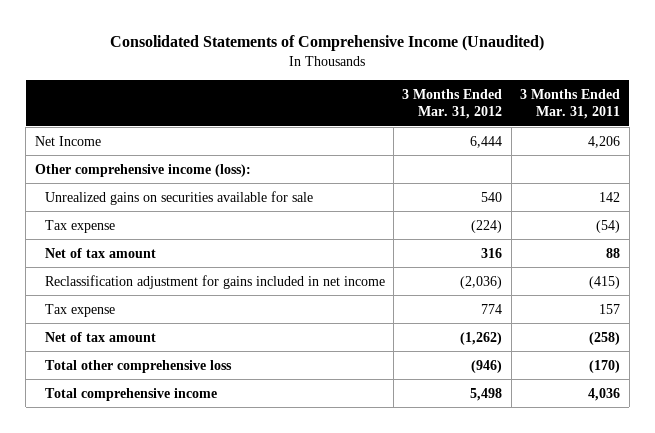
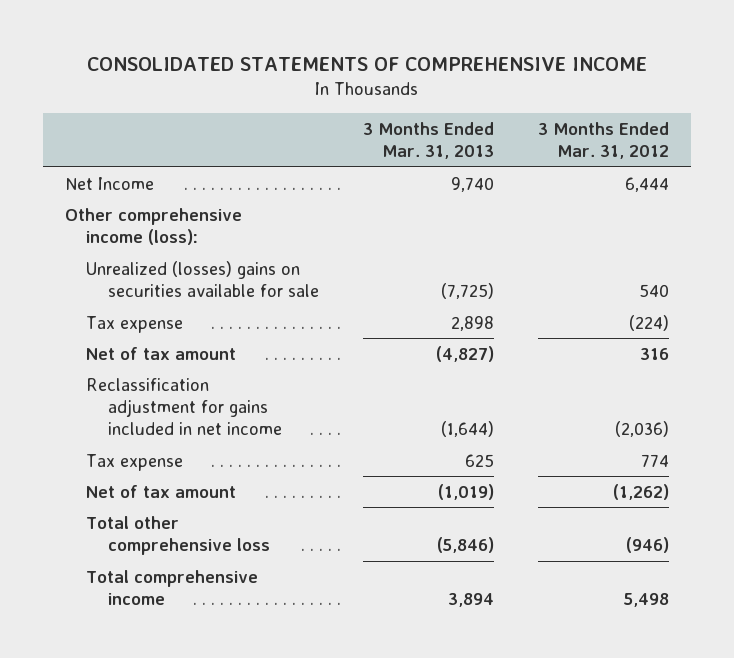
- Consolidated Statements of Comprehensive Income (Unaudited)
+ CONSOLIDATED STATEMENTS OF COMPREHENSIVE INCOME
- | 3 Months Ended Mar. 31, 2012 | 3 Months Ended Mar. 31, 2011
+ | 3 Months Ended Mar. 31, 2013 | 3 Months Ended Mar. 31, 2012
- Unrealized gains on securities available for sale | 540 | 142
+ Unrealized (losses) gains on securities available for sale | (7,725) | 540

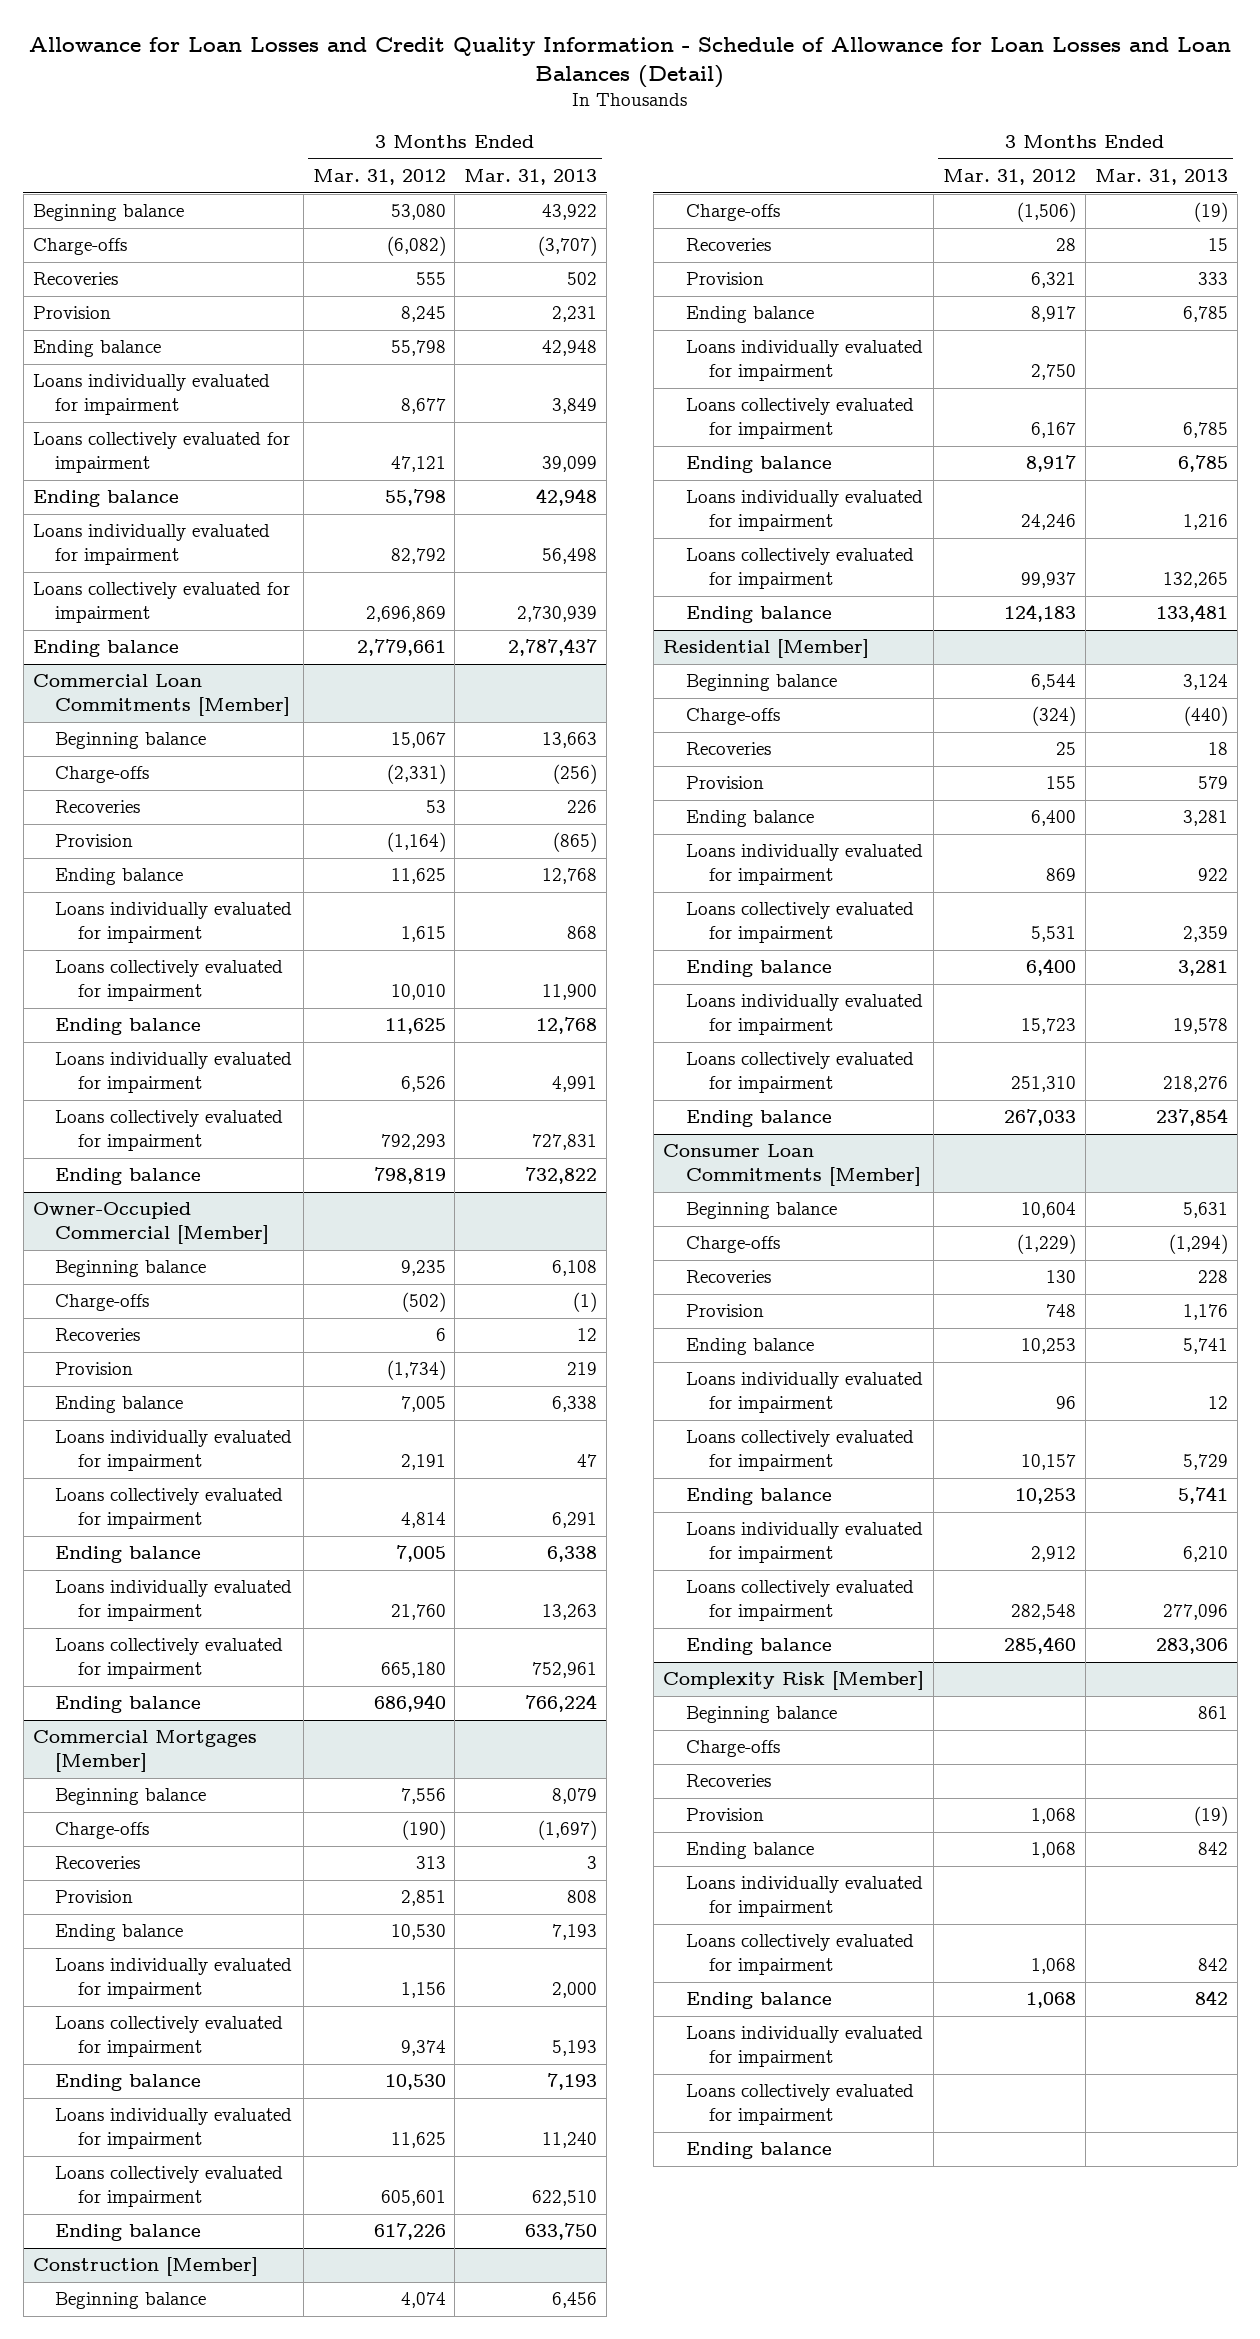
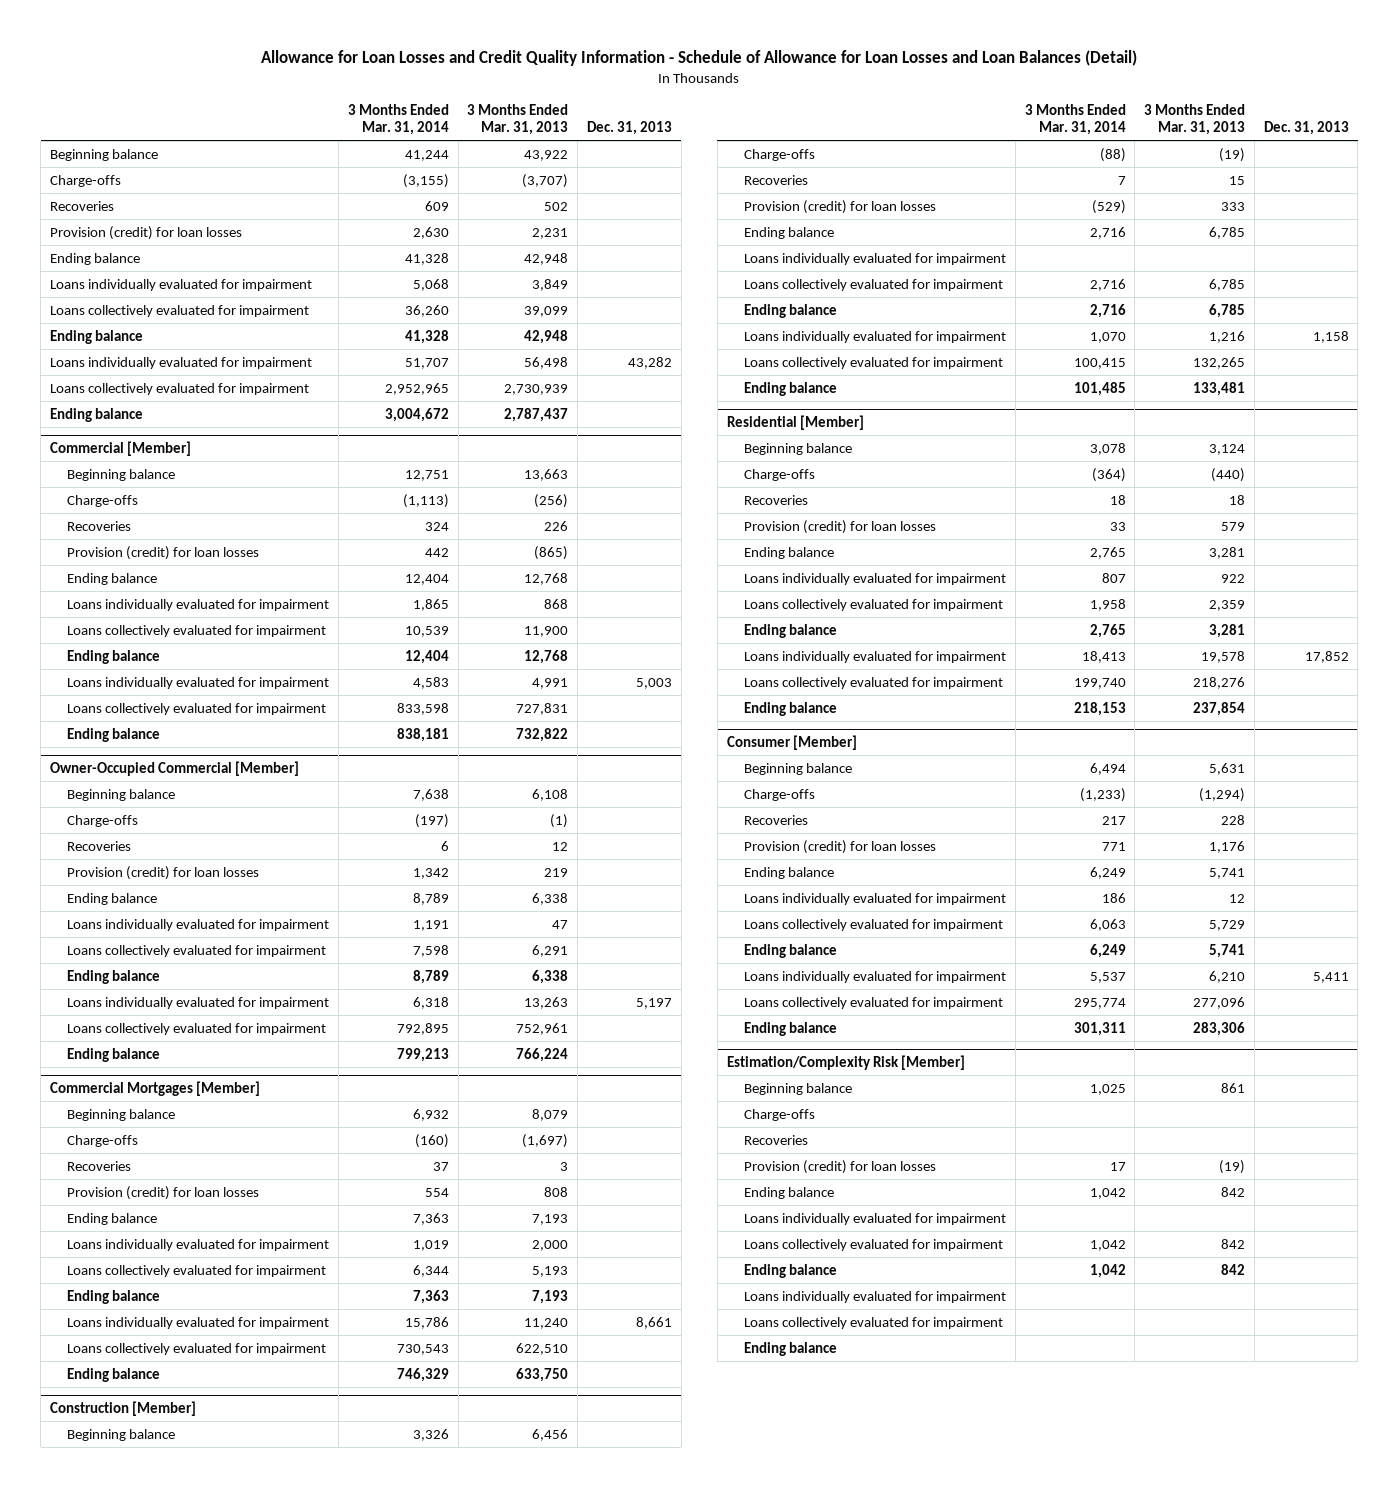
- | 3 Months Ended Mar. 31, 2012 | 3 Months Ended Mar. 31, 2013
+ | 3 Months Ended Mar. 31, 2014 | 3 Months Ended Mar. 31, 2013 | Dec. 31, 2013
- Provision | 8,245 | 2,231
+ Provision (credit) for loan losses | 2,630 | 2,231 |
- Commercial Loan Commitments [Member]
+ Commercial [Member]
- Provision | (1,164) | (865)
+ Provision (credit) for loan losses | 442 | (865) |
@ Owner-Occupied Commercial [Member]
- Provision | (1,734) | 219
+ Provision (credit) for loan losses | 1,342 | 219 |
@ Commercial Mortgages [Member]
- Provision | 2,851 | 808
+ Provision (credit) for loan losses | 554 | 808 |
@ Construction [Member]
- Provision | 6,321 | 333
+ Provision (credit) for loan losses | (529) | 333 |
@ Residential [Member]
- Provision | 155 | 579
+ Provision (credit) for loan losses | 33 | 579 |
- Consumer Loan Commitments [Member]
+ Consumer [Member]
- Provision | 748 | 1,176
+ Provision (credit) for loan losses | 771 | 1,176 |
- Complexity Risk [Member]
+ Estimation/Complexity Risk [Member]
- Provision | 1,068 | (19)
+ Provision (credit) for loan losses | 17 | (19) |

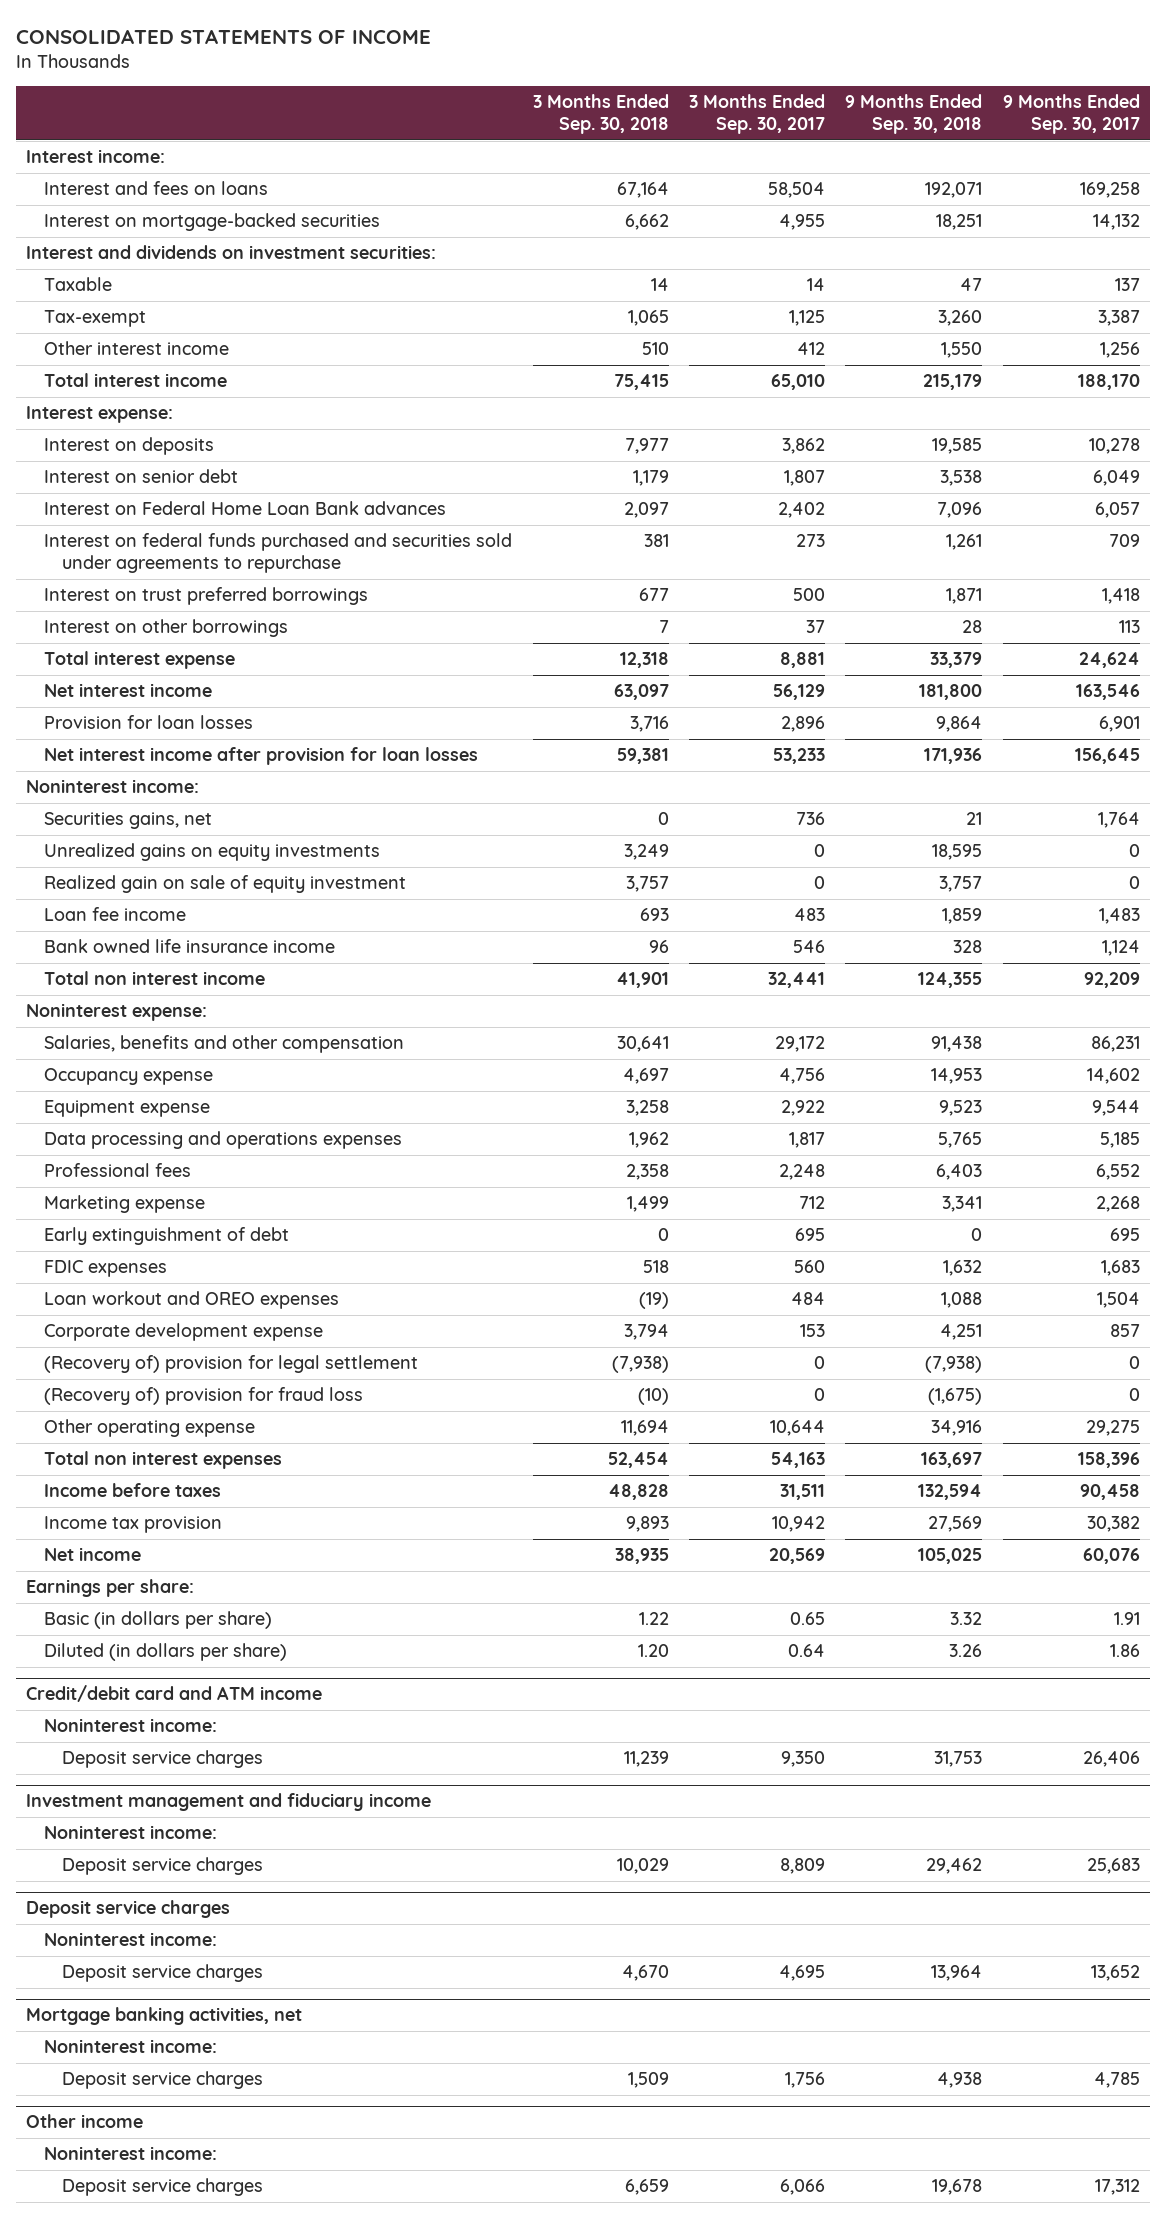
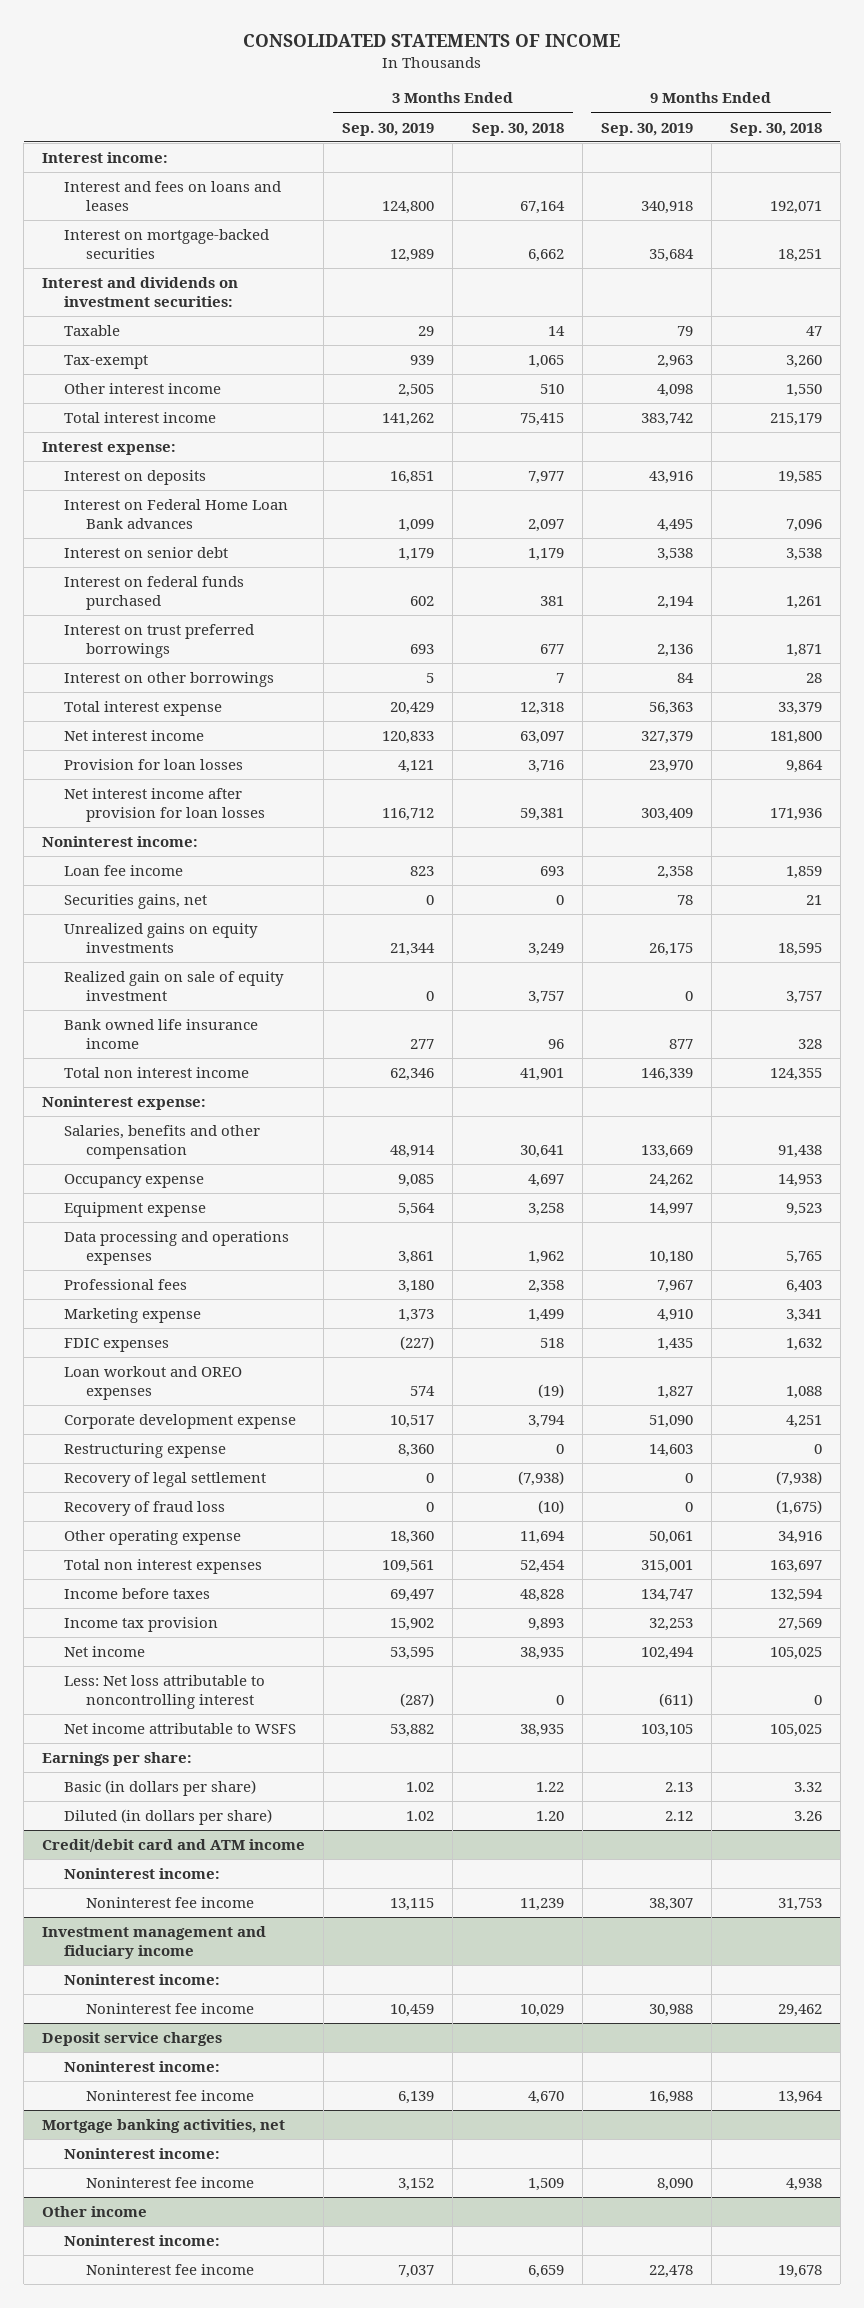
- | 3 Months Ended Sep. 30, 2018 | 3 Months Ended Sep. 30, 2017 | 9 Months Ended Sep. 30, 2018 | 9 Months Ended Sep. 30, 2017
+ | 3 Months Ended Sep. 30, 2019 | 3 Months Ended Sep. 30, 2018 | 9 Months Ended Sep. 30, 2019 | 9 Months Ended Sep. 30, 2018
- Interest and fees on loans | 67,164 | 58,504 | 192,071 | 169,258
+ Interest and fees on loans and leases | 124,800 | 67,164 | 340,918 | 192,071
- Interest on federal funds purchased and securities sold under agreements to repurchase | 381 | 273 | 1,261 | 709
moved down: Interest on senior debt | 1,179 | 1,179 | 3,538 | 3,538
+ Interest on federal funds purchased | 602 | 381 | 2,194 | 1,261
moved up: Loan fee income | 823 | 693 | 2,358 | 1,859
- Early extinguishment of debt | 0 | 695 | 0 | 695
- (Recovery of) provision for legal settlement | (7,938) | 0 | (7,938) | 0
- (Recovery of) provision for fraud loss | (10) | 0 | (1,675) | 0
+ Restructuring expense | 8,360 | 0 | 14,603 | 0
+ Recovery of legal settlement | 0 | (7,938) | 0 | (7,938)
+ Recovery of fraud loss | 0 | (10) | 0 | (1,675)
+ Less: Net loss attributable to noncontrolling interest | (287) | 0 | (611) | 0
+ Net income attributable to WSFS | 53,882 | 38,935 | 103,105 | 105,025
@ Credit/debit card and ATM income
- Deposit service charges | 11,239 | 9,350 | 31,753 | 26,406
+ Noninterest fee income | 13,115 | 11,239 | 38,307 | 31,753
@ Investment management and fiduciary income
- Deposit service charges | 10,029 | 8,809 | 29,462 | 25,683
+ Noninterest fee income | 10,459 | 10,029 | 30,988 | 29,462
@ Deposit service charges
- Deposit service charges | 4,670 | 4,695 | 13,964 | 13,652
+ Noninterest fee income | 6,139 | 4,670 | 16,988 | 13,964
@ Mortgage banking activities, net
- Deposit service charges | 1,509 | 1,756 | 4,938 | 4,785
+ Noninterest fee income | 3,152 | 1,509 | 8,090 | 4,938
@ Other income
- Deposit service charges | 6,659 | 6,066 | 19,678 | 17,312
+ Noninterest fee income | 7,037 | 6,659 | 22,478 | 19,678

